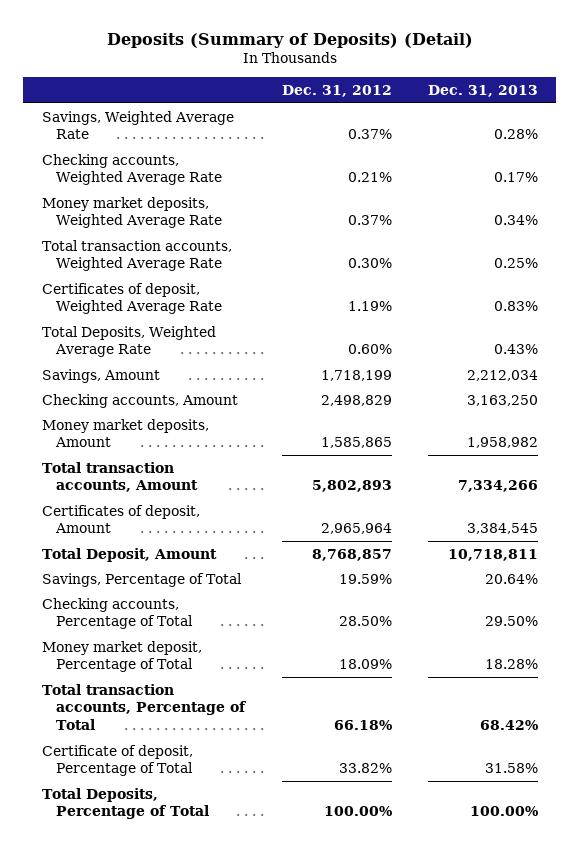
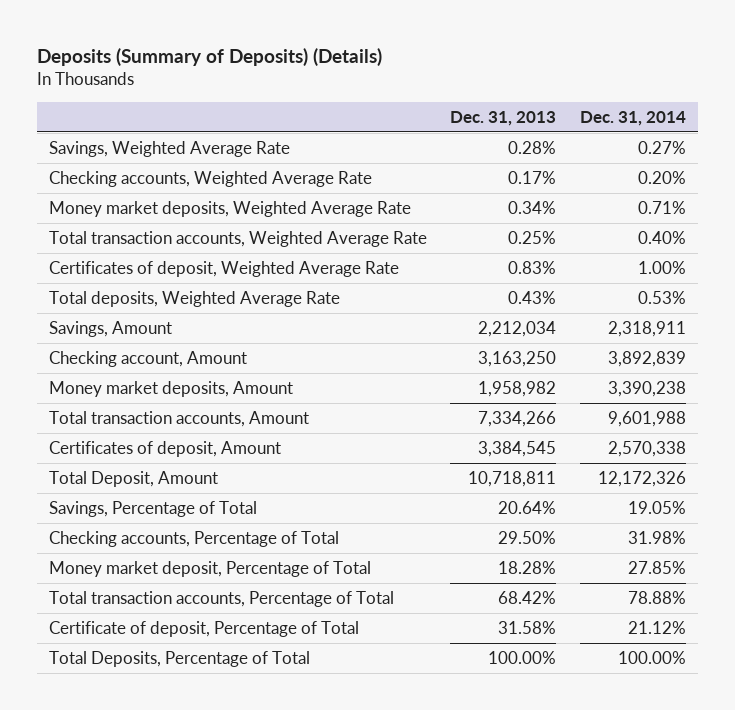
- Deposits (Summary of Deposits) (Detail)
+ Deposits (Summary of Deposits) (Details)
- | Dec. 31, 2012 | Dec. 31, 2013
+ | Dec. 31, 2013 | Dec. 31, 2014
- Total Deposits, Weighted Average Rate | 0.60% | 0.43%
+ Total deposits, Weighted Average Rate | 0.43% | 0.53%
- Checking accounts, Amount | 2,498,829 | 3,163,250
+ Checking account, Amount | 3,163,250 | 3,892,839

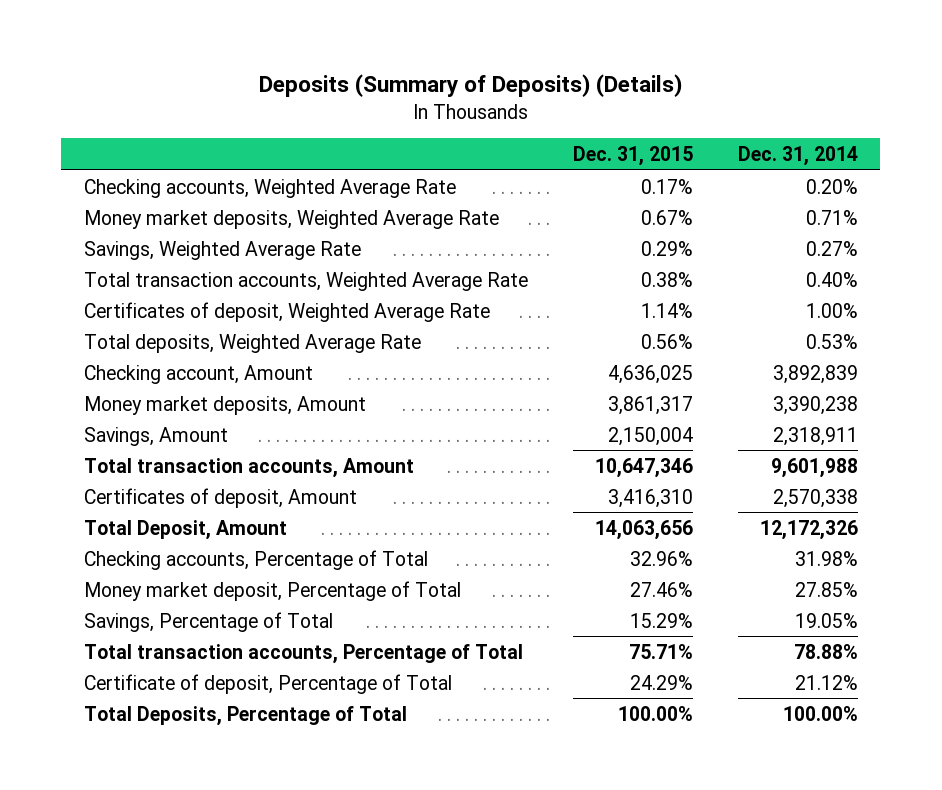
- | Dec. 31, 2013 | Dec. 31, 2014
+ | Dec. 31, 2015 | Dec. 31, 2014
moved down: Savings, Weighted Average Rate | 0.29% | 0.27%
moved down: Savings, Amount | 2,150,004 | 2,318,911
moved down: Savings, Percentage of Total | 15.29% | 19.05%

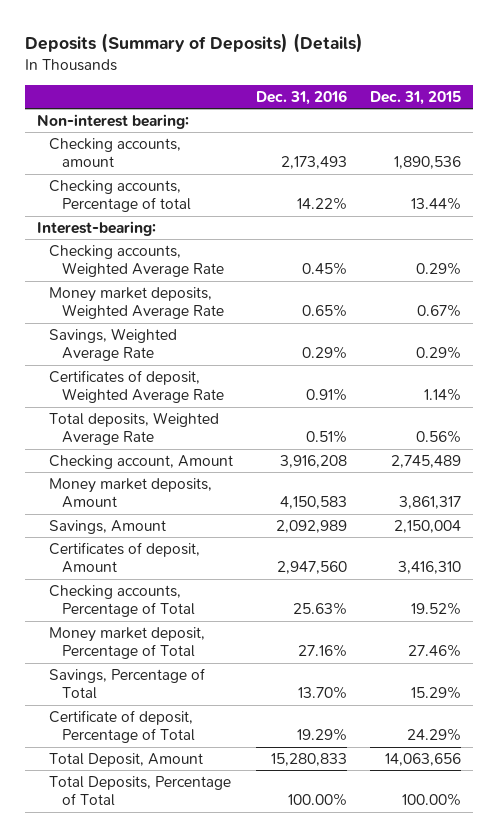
- | Dec. 31, 2015 | Dec. 31, 2014
+ | Dec. 31, 2016 | Dec. 31, 2015
- Checking accounts, Weighted Average Rate | 0.17% | 0.20%
+ Non-interest bearing:
+ Checking accounts, amount | 2,173,493 | 1,890,536
+ Checking accounts, Percentage of total | 14.22% | 13.44%
+ Interest-bearing:
+ Checking accounts, Weighted Average Rate | 0.45% | 0.29%
- Total transaction accounts, Weighted Average Rate | 0.38% | 0.40%
- Checking account, Amount | 4,636,025 | 3,892,839
+ Checking account, Amount | 3,916,208 | 2,745,489
- Total transaction accounts, Amount | 10,647,346 | 9,601,988
- Checking accounts, Percentage of Total | 32.96% | 31.98%
+ Checking accounts, Percentage of Total | 25.63% | 19.52%
- Total transaction accounts, Percentage of Total | 75.71% | 78.88%
moved down: Total Deposit, Amount | 15,280,833 | 14,063,656

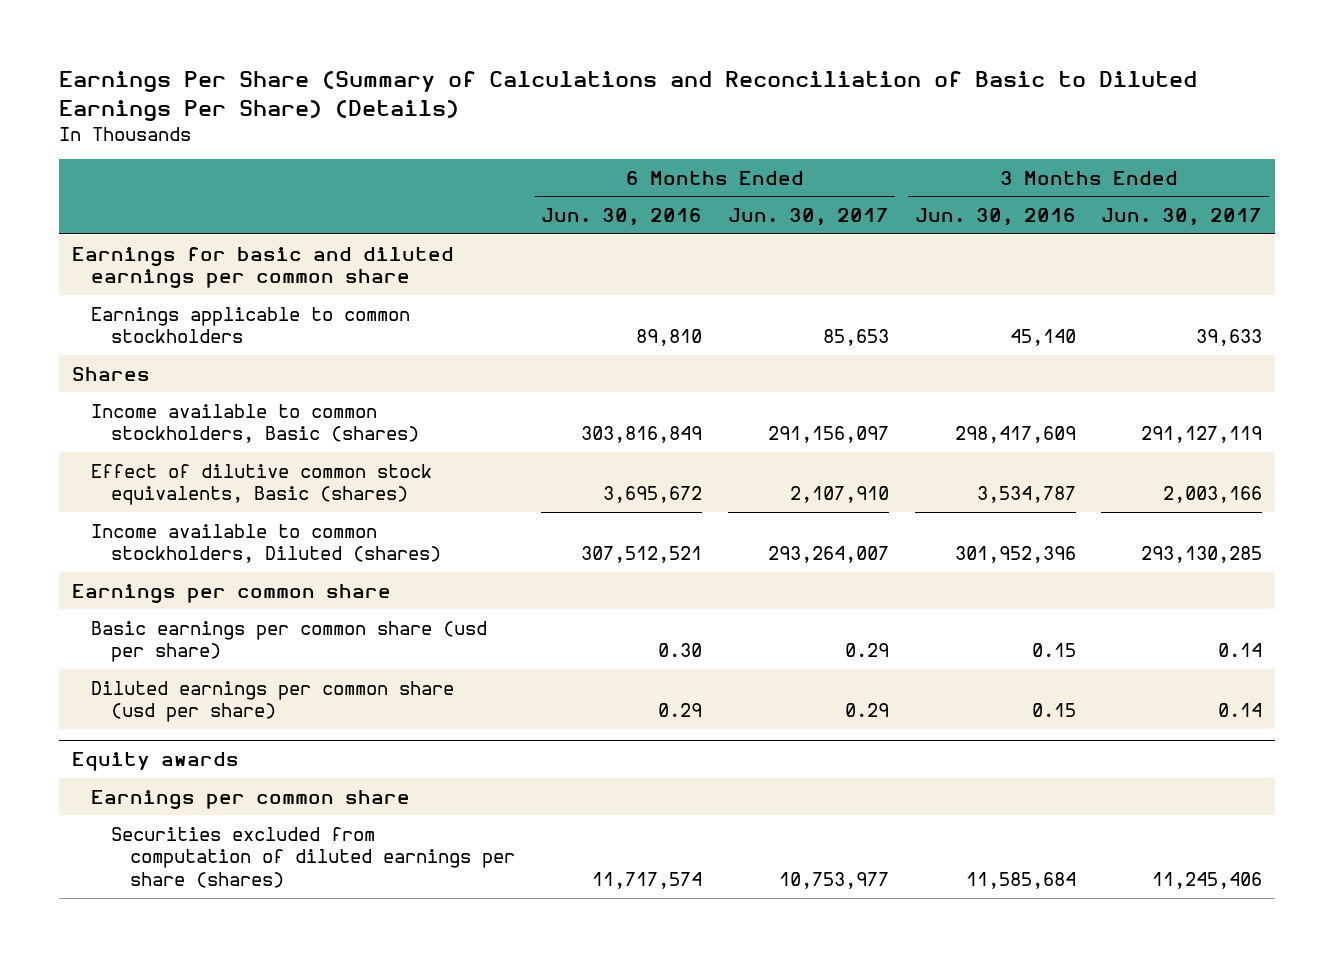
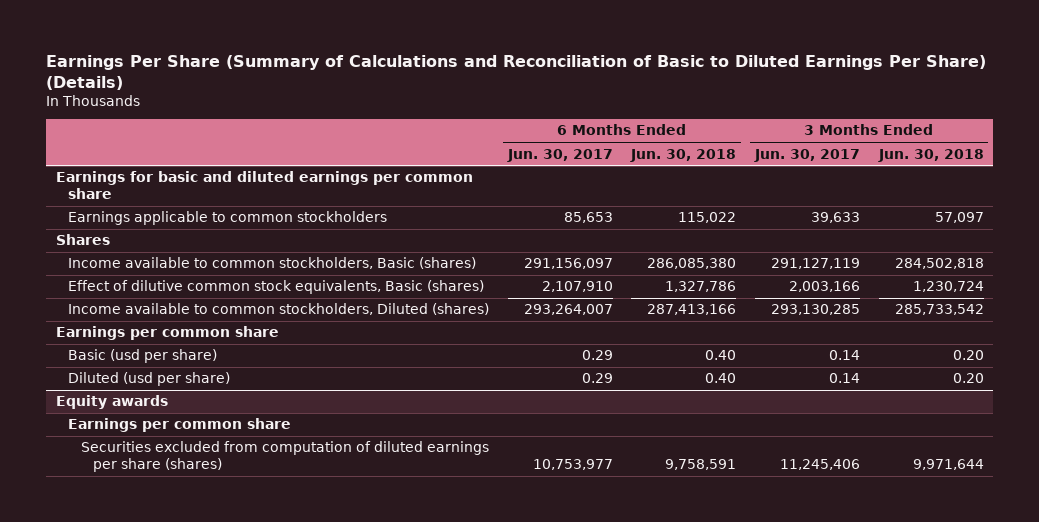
- | 6 Months Ended Jun. 30, 2016 | 6 Months Ended Jun. 30, 2017 | 3 Months Ended Jun. 30, 2016 | 3 Months Ended Jun. 30, 2017
+ | 6 Months Ended Jun. 30, 2017 | 6 Months Ended Jun. 30, 2018 | 3 Months Ended Jun. 30, 2017 | 3 Months Ended Jun. 30, 2018
- Basic earnings per common share (usd per share) | 0.30 | 0.29 | 0.15 | 0.14
- Diluted earnings per common share (usd per share) | 0.29 | 0.29 | 0.15 | 0.14
+ Basic (usd per share) | 0.29 | 0.40 | 0.14 | 0.20
+ Diluted (usd per share) | 0.29 | 0.40 | 0.14 | 0.20

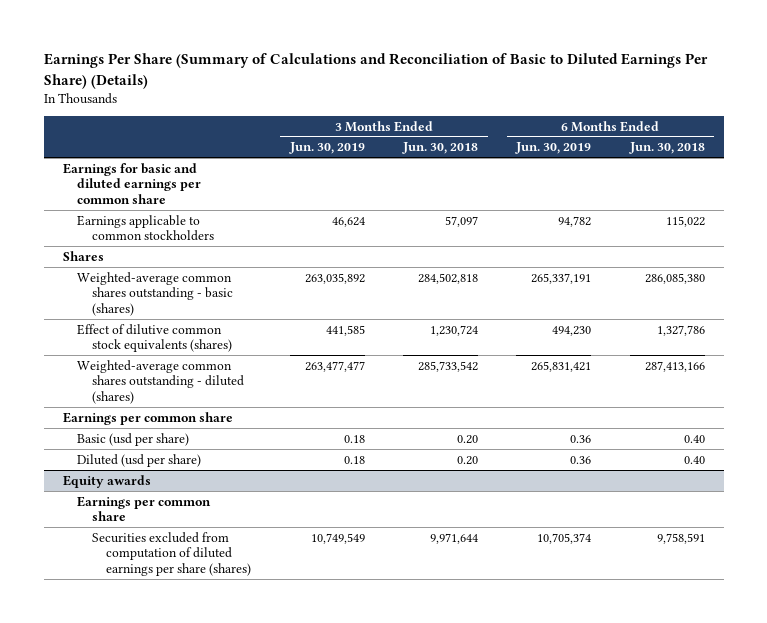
- | 6 Months Ended Jun. 30, 2017 | 6 Months Ended Jun. 30, 2018 | 3 Months Ended Jun. 30, 2017 | 3 Months Ended Jun. 30, 2018
+ | 3 Months Ended Jun. 30, 2019 | 3 Months Ended Jun. 30, 2018 | 6 Months Ended Jun. 30, 2019 | 6 Months Ended Jun. 30, 2018
- Income available to common stockholders, Basic (shares) | 291,156,097 | 286,085,380 | 291,127,119 | 284,502,818
- Effect of dilutive common stock equivalents, Basic (shares) | 2,107,910 | 1,327,786 | 2,003,166 | 1,230,724
- Income available to common stockholders, Diluted (shares) | 293,264,007 | 287,413,166 | 293,130,285 | 285,733,542
+ Weighted-average common shares outstanding - basic (shares) | 263,035,892 | 284,502,818 | 265,337,191 | 286,085,380
+ Effect of dilutive common stock equivalents (shares) | 441,585 | 1,230,724 | 494,230 | 1,327,786
+ Weighted-average common shares outstanding - diluted (shares) | 263,477,477 | 285,733,542 | 265,831,421 | 287,413,166

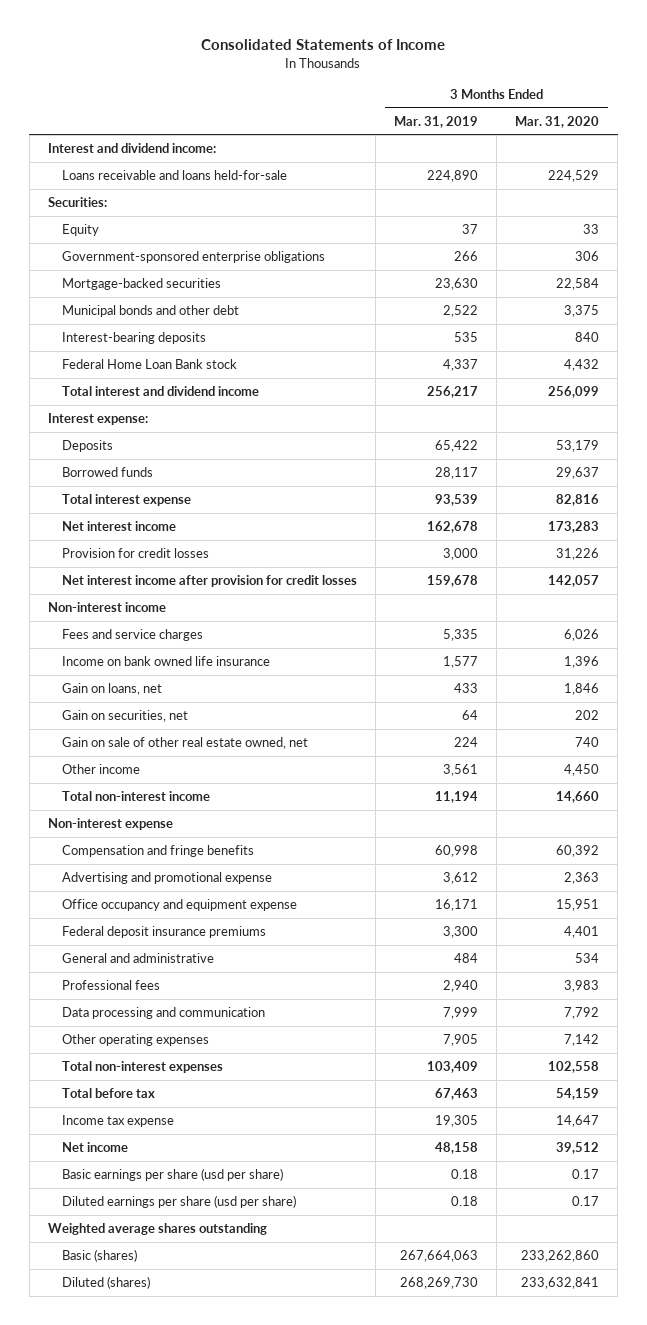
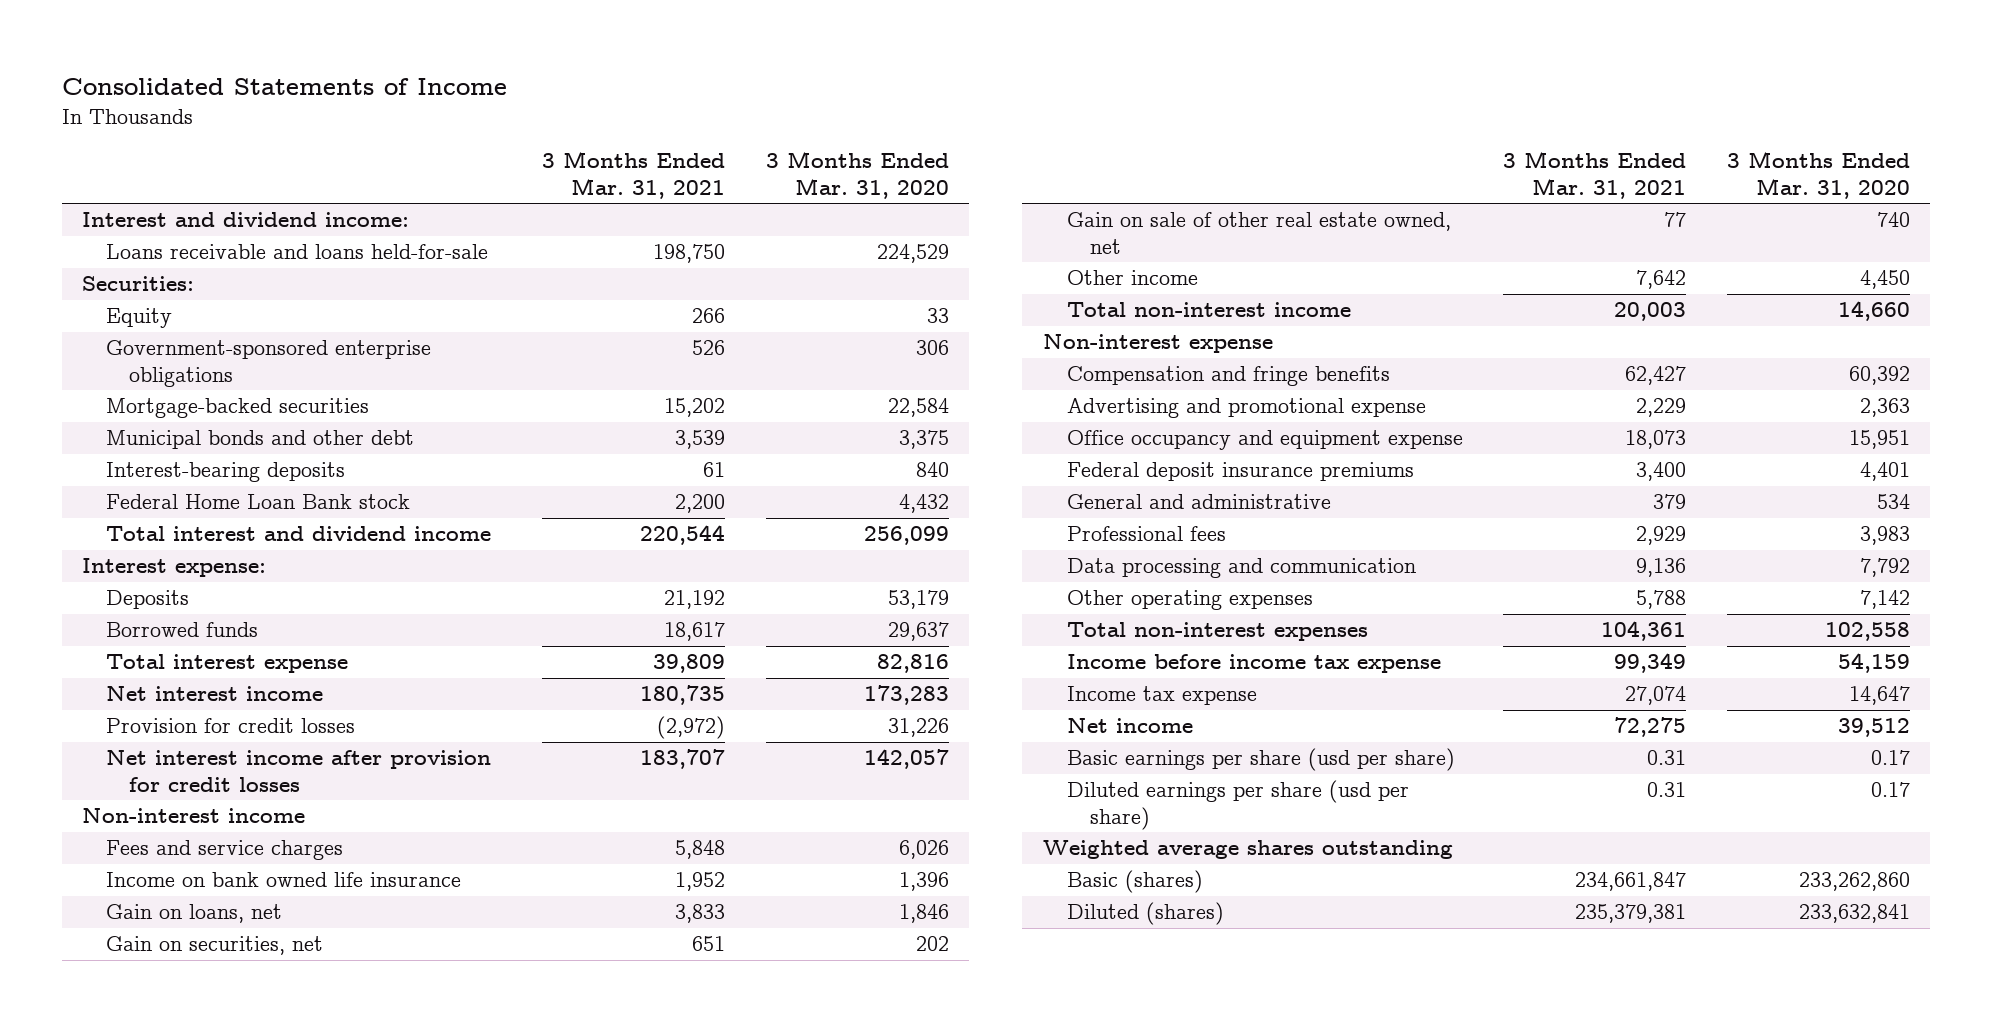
- | 3 Months Ended Mar. 31, 2019 | 3 Months Ended Mar. 31, 2020
+ | 3 Months Ended Mar. 31, 2021 | 3 Months Ended Mar. 31, 2020
- Total before tax | 67,463 | 54,159
+ Income before income tax expense | 99,349 | 54,159

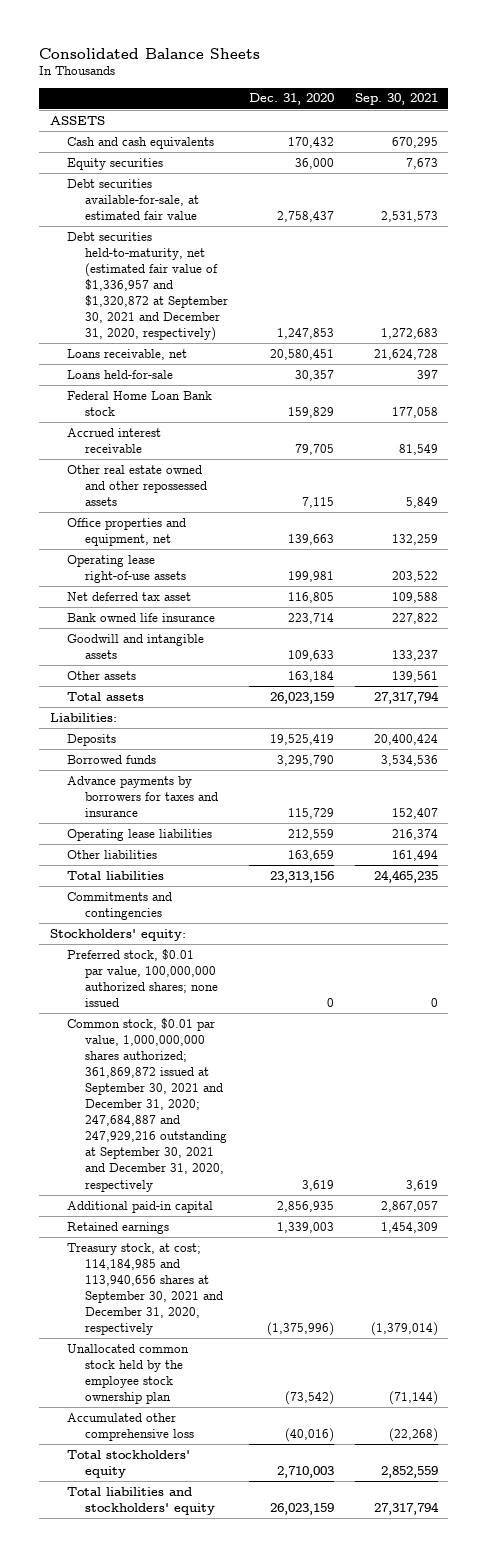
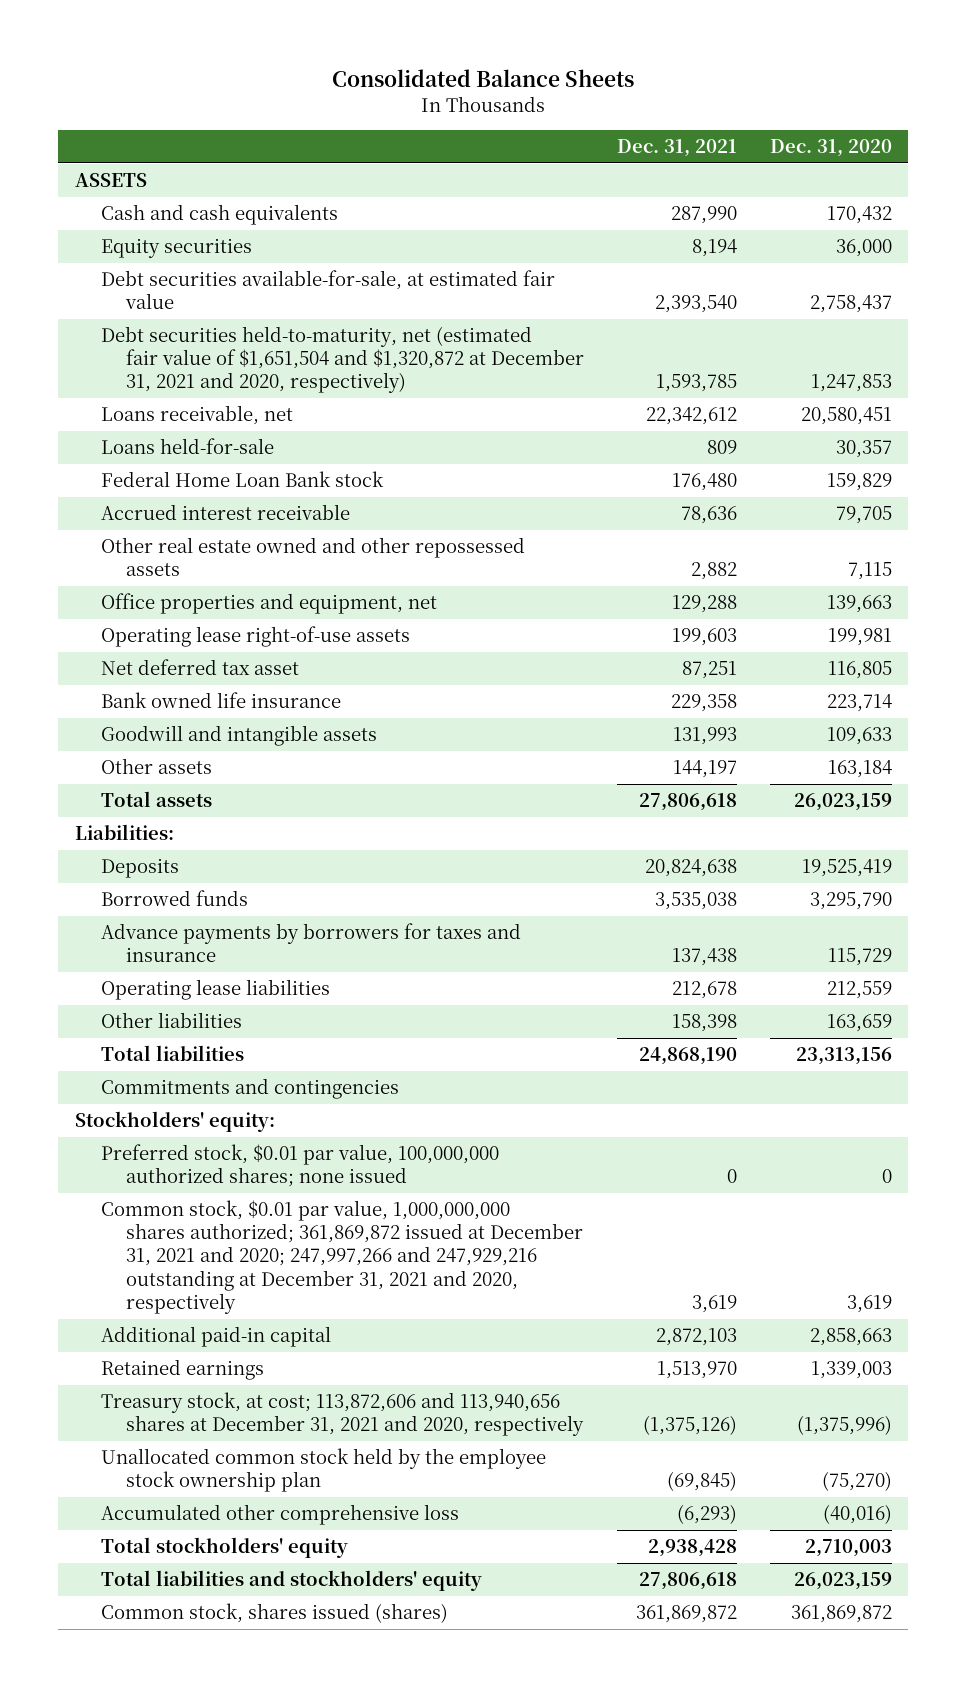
- | Dec. 31, 2020 | Sep. 30, 2021
+ | Dec. 31, 2021 | Dec. 31, 2020
- Debt securities held-to-maturity, net (estimated fair value of $1,336,957 and $1,320,872 at September 30, 2021 and December 31, 2020, respectively) | 1,247,853 | 1,272,683
+ Debt securities held-to-maturity, net (estimated fair value of $1,651,504 and $1,320,872 at December 31, 2021 and 2020, respectively) | 1,593,785 | 1,247,853
- Common stock, $0.01 par value, 1,000,000,000 shares authorized; 361,869,872 issued at September 30, 2021 and December 31, 2020; 247,684,887 and 247,929,216 outstanding at September 30, 2021 and December 31, 2020, respectively | 3,619 | 3,619
- Additional paid-in capital | 2,856,935 | 2,867,057
+ Common stock, $0.01 par value, 1,000,000,000 shares authorized; 361,869,872 issued at December 31, 2021 and 2020; 247,997,266 and 247,929,216 outstanding at December 31, 2021 and 2020, respectively | 3,619 | 3,619
+ Additional paid-in capital | 2,872,103 | 2,858,663
- Treasury stock, at cost; 114,184,985 and 113,940,656 shares at September 30, 2021 and December 31, 2020, respectively | (1,375,996) | (1,379,014)
- Unallocated common stock held by the employee stock ownership plan | (73,542) | (71,144)
+ Treasury stock, at cost; 113,872,606 and 113,940,656 shares at December 31, 2021 and 2020, respectively | (1,375,126) | (1,375,996)
+ Unallocated common stock held by the employee stock ownership plan | (69,845) | (75,270)
+ Common stock, shares issued (shares) | 361,869,872 | 361,869,872

